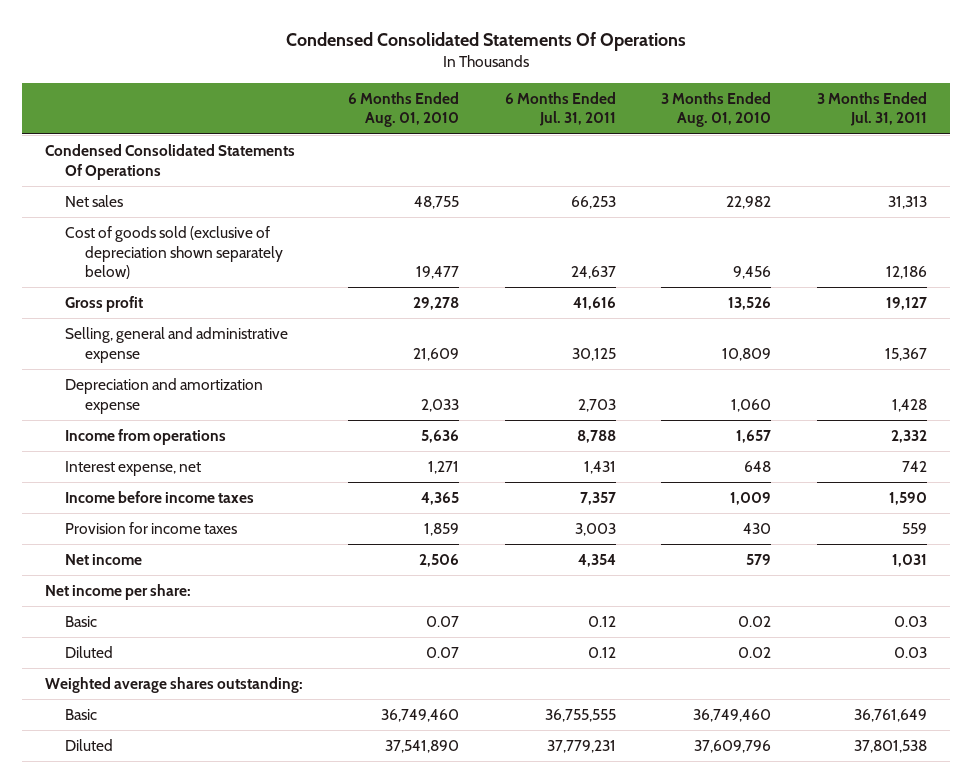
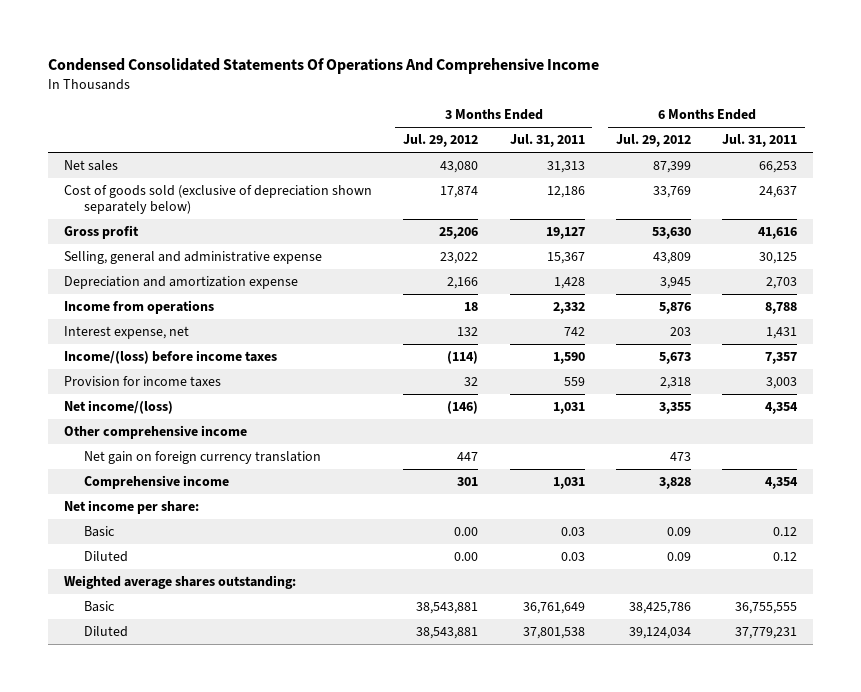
- Condensed Consolidated Statements Of Operations
+ Condensed Consolidated Statements Of Operations And Comprehensive Income
- | 6 Months Ended Aug. 01, 2010 | 6 Months Ended Jul. 31, 2011 | 3 Months Ended Aug. 01, 2010 | 3 Months Ended Jul. 31, 2011
+ | 3 Months Ended Jul. 29, 2012 | 3 Months Ended Jul. 31, 2011 | 6 Months Ended Jul. 29, 2012 | 6 Months Ended Jul. 31, 2011
- Condensed Consolidated Statements Of Operations
- Income before income taxes | 4,365 | 7,357 | 1,009 | 1,590
+ Income/(loss) before income taxes | (114) | 1,590 | 5,673 | 7,357
- Net income | 2,506 | 4,354 | 579 | 1,031
+ Net income/(loss) | (146) | 1,031 | 3,355 | 4,354
+ Other comprehensive income
+ Net gain on foreign currency translation | 447 | | 473 |
+ Comprehensive income | 301 | 1,031 | 3,828 | 4,354

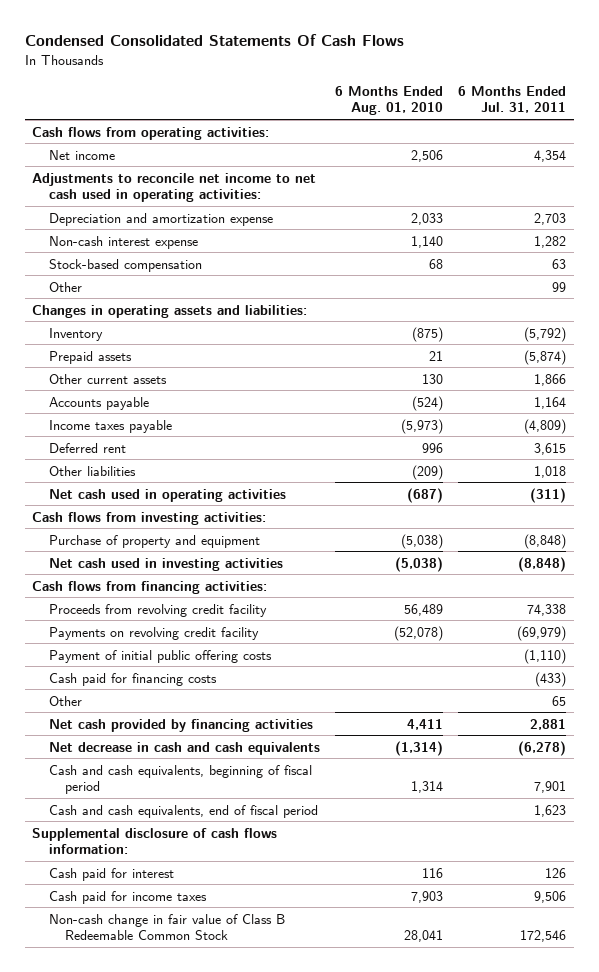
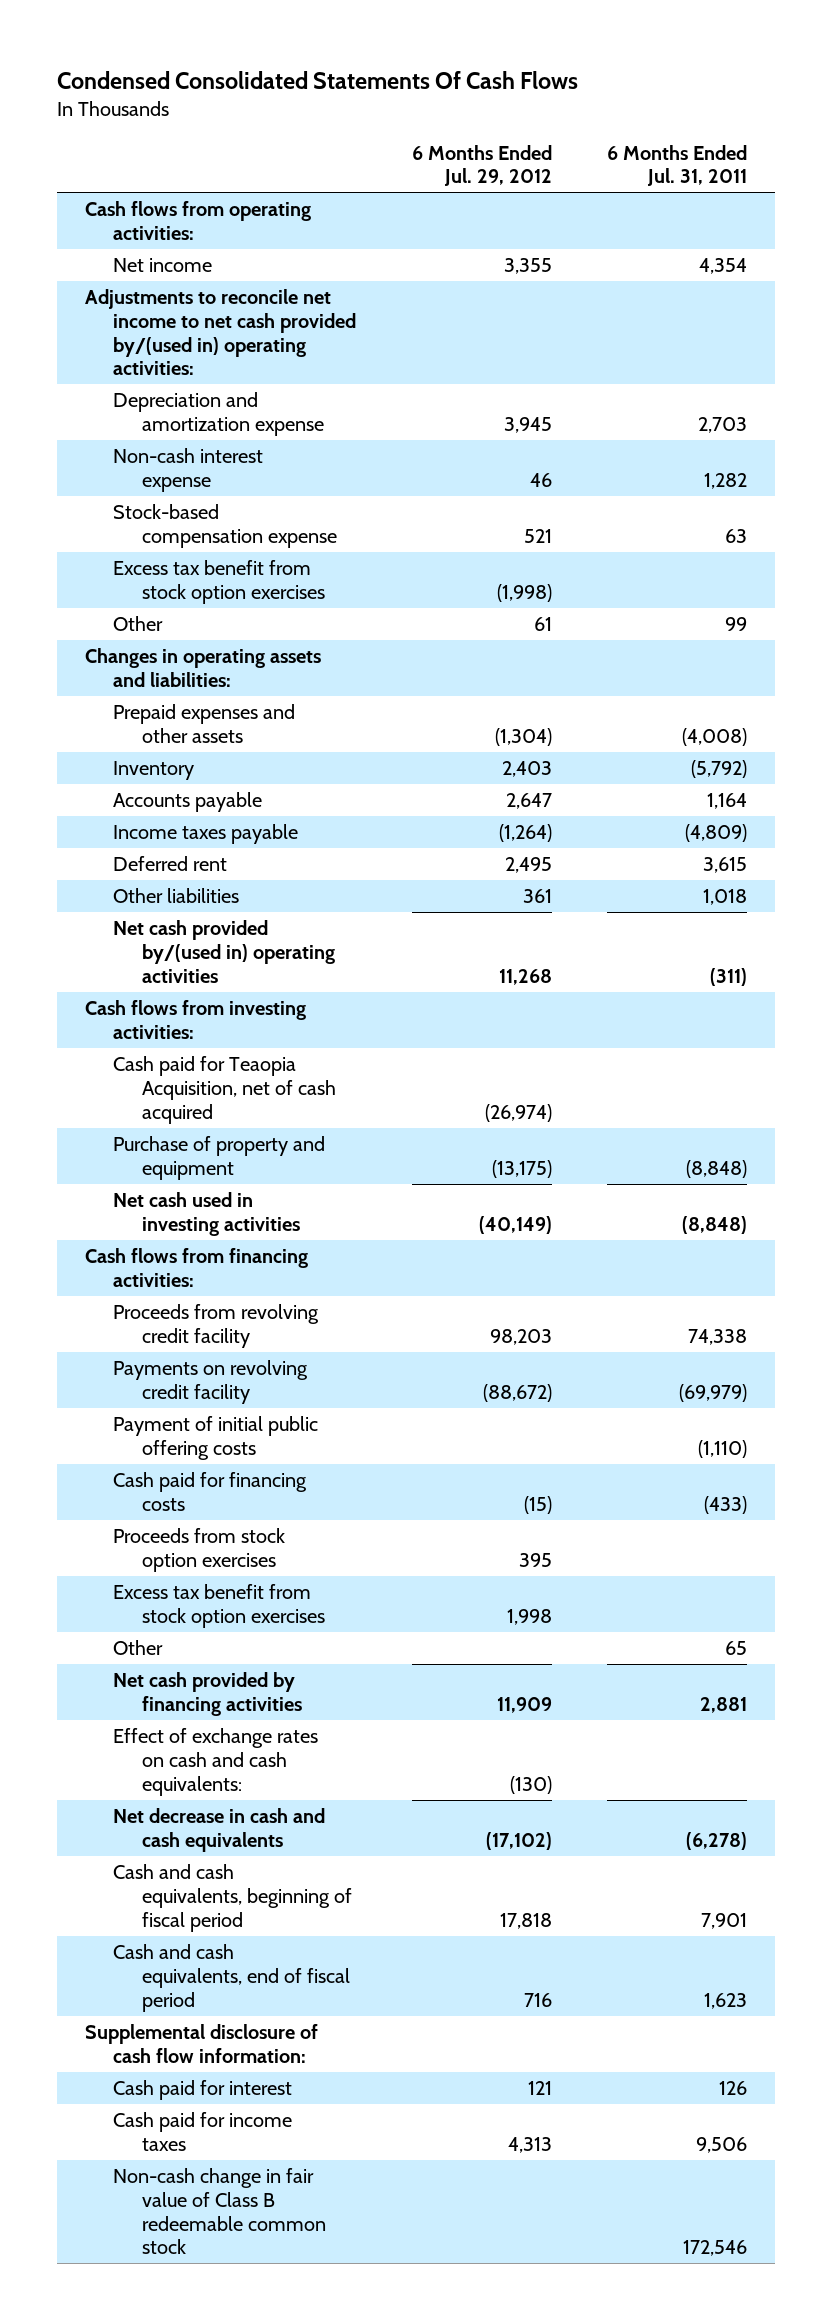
- | 6 Months Ended Aug. 01, 2010 | 6 Months Ended Jul. 31, 2011
+ | 6 Months Ended Jul. 29, 2012 | 6 Months Ended Jul. 31, 2011
- Adjustments to reconcile net income to net cash used in operating activities:
+ Adjustments to reconcile net income to net cash provided by/(used in) operating activities:
- Stock-based compensation | 68 | 63
+ Stock-based compensation expense | 521 | 63
+ Excess tax benefit from stock option exercises | (1,998) |
+ Prepaid expenses and other assets | (1,304) | (4,008)
- Prepaid assets | 21 | (5,874)
- Other current assets | 130 | 1,866
- Net cash used in operating activities | (687) | (311)
+ Net cash provided by/(used in) operating activities | 11,268 | (311)
+ Cash paid for Teaopia Acquisition, net of cash acquired | (26,974) |
+ Proceeds from stock option exercises | 395 |
+ Excess tax benefit from stock option exercises | 1,998 |
+ Effect of exchange rates on cash and cash equivalents: | (130) |
- Supplemental disclosure of cash flows information:
+ Supplemental disclosure of cash flow information:
- Non-cash change in fair value of Class B Redeemable Common Stock | 28,041 | 172,546
+ Non-cash change in fair value of Class B redeemable common stock | | 172,546

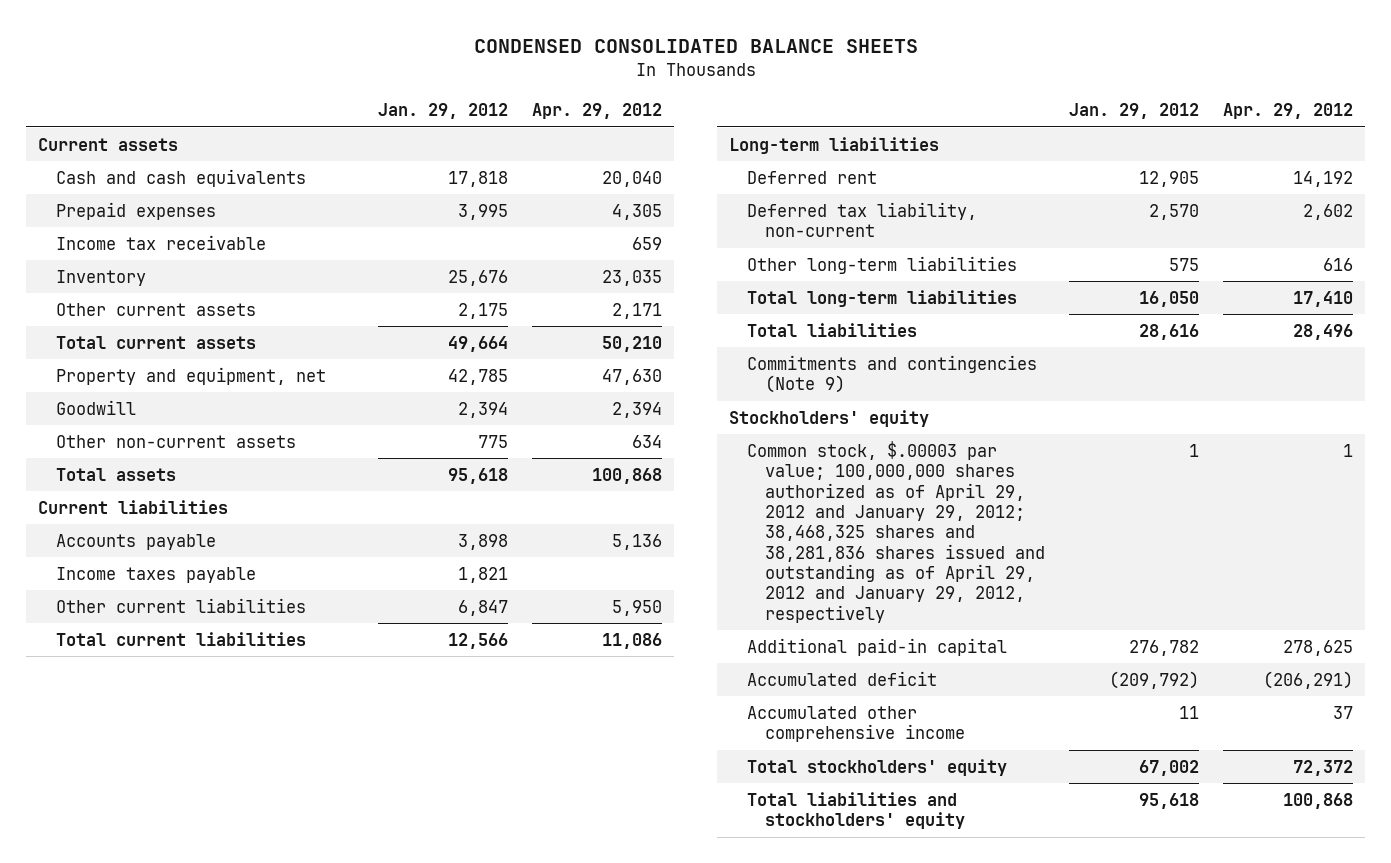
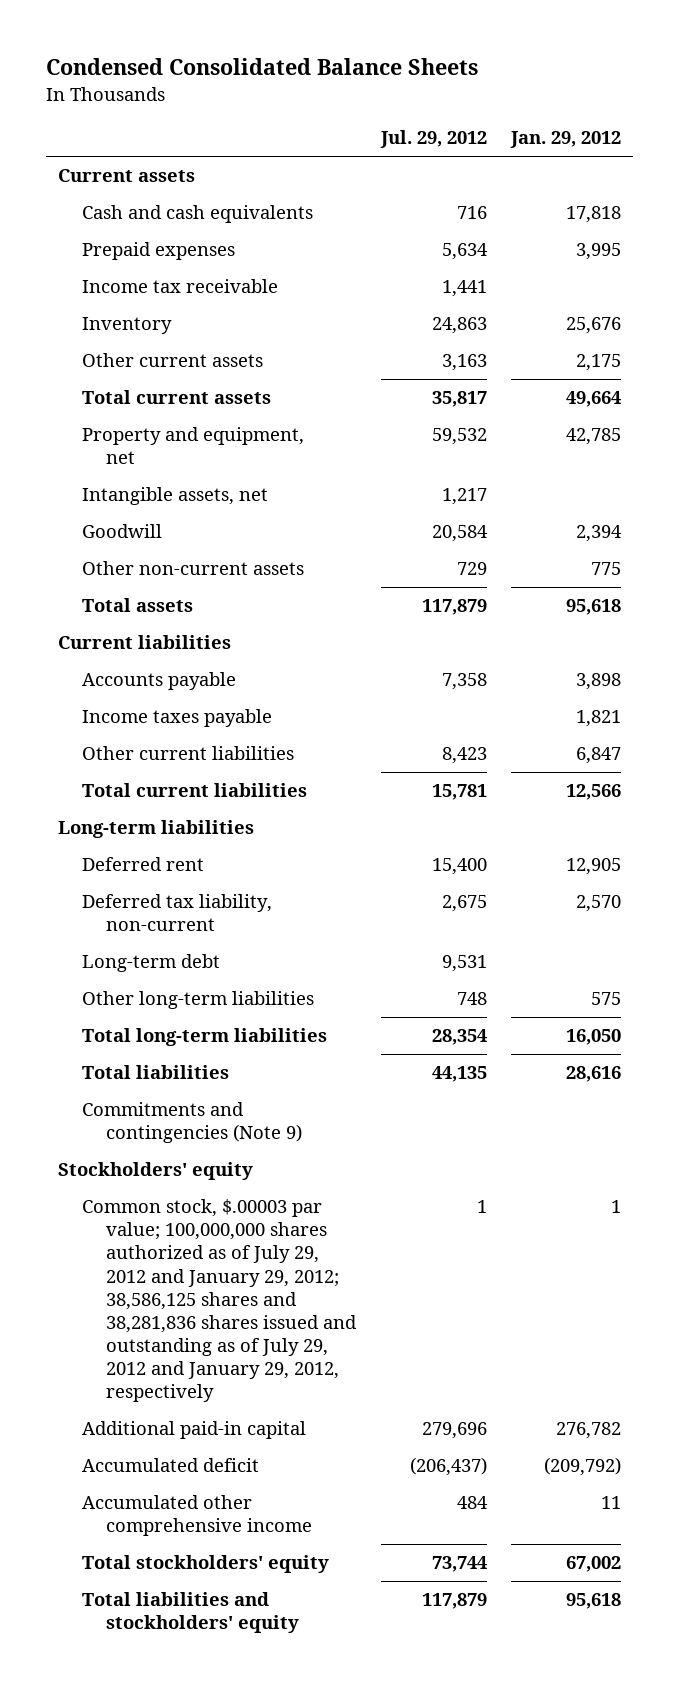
- CONDENSED CONSOLIDATED BALANCE SHEETS
+ Condensed Consolidated Balance Sheets
- | Jan. 29, 2012 | Apr. 29, 2012
+ | Jul. 29, 2012 | Jan. 29, 2012
+ Intangible assets, net | 1,217 |
+ Long-term debt | 9,531 |
- Common stock, $.00003 par value; 100,000,000 shares authorized as of April 29, 2012 and January 29, 2012; 38,468,325 shares and 38,281,836 shares issued and outstanding as of April 29, 2012 and January 29, 2012, respectively | 1 | 1
+ Common stock, $.00003 par value; 100,000,000 shares authorized as of July 29, 2012 and January 29, 2012; 38,586,125 shares and 38,281,836 shares issued and outstanding as of July 29, 2012 and January 29, 2012, respectively | 1 | 1

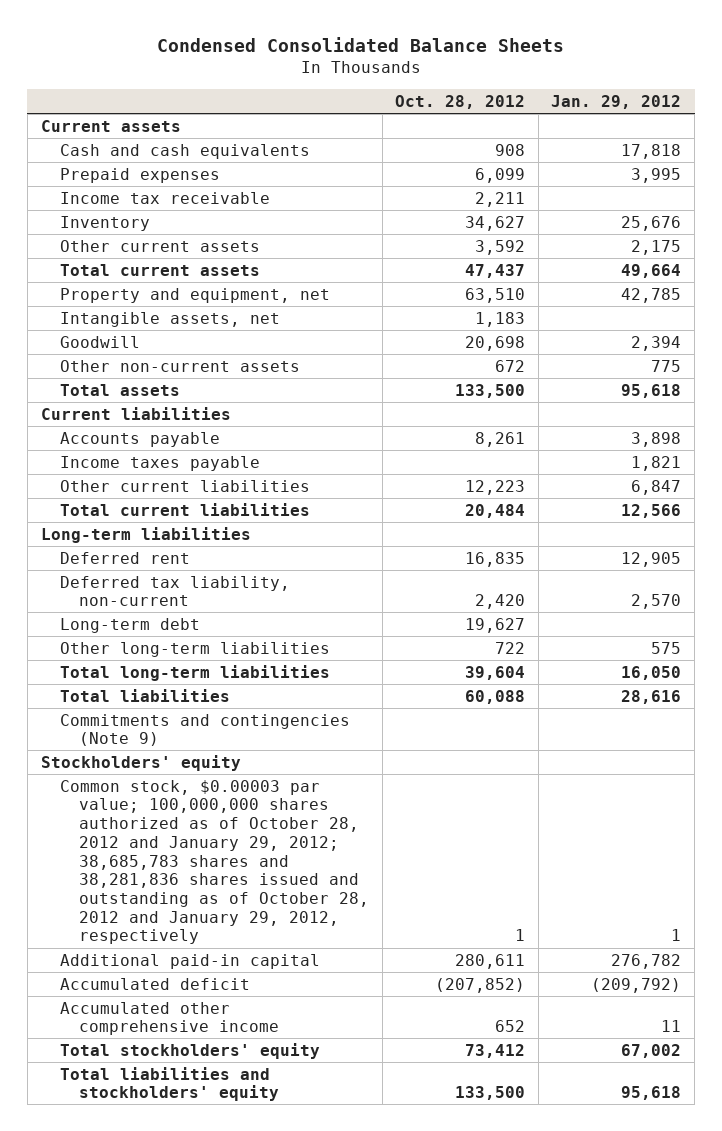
- | Jul. 29, 2012 | Jan. 29, 2012
+ | Oct. 28, 2012 | Jan. 29, 2012
- Common stock, $.00003 par value; 100,000,000 shares authorized as of July 29, 2012 and January 29, 2012; 38,586,125 shares and 38,281,836 shares issued and outstanding as of July 29, 2012 and January 29, 2012, respectively | 1 | 1
+ Common stock, $0.00003 par value; 100,000,000 shares authorized as of October 28, 2012 and January 29, 2012; 38,685,783 shares and 38,281,836 shares issued and outstanding as of October 28, 2012 and January 29, 2012, respectively | 1 | 1

